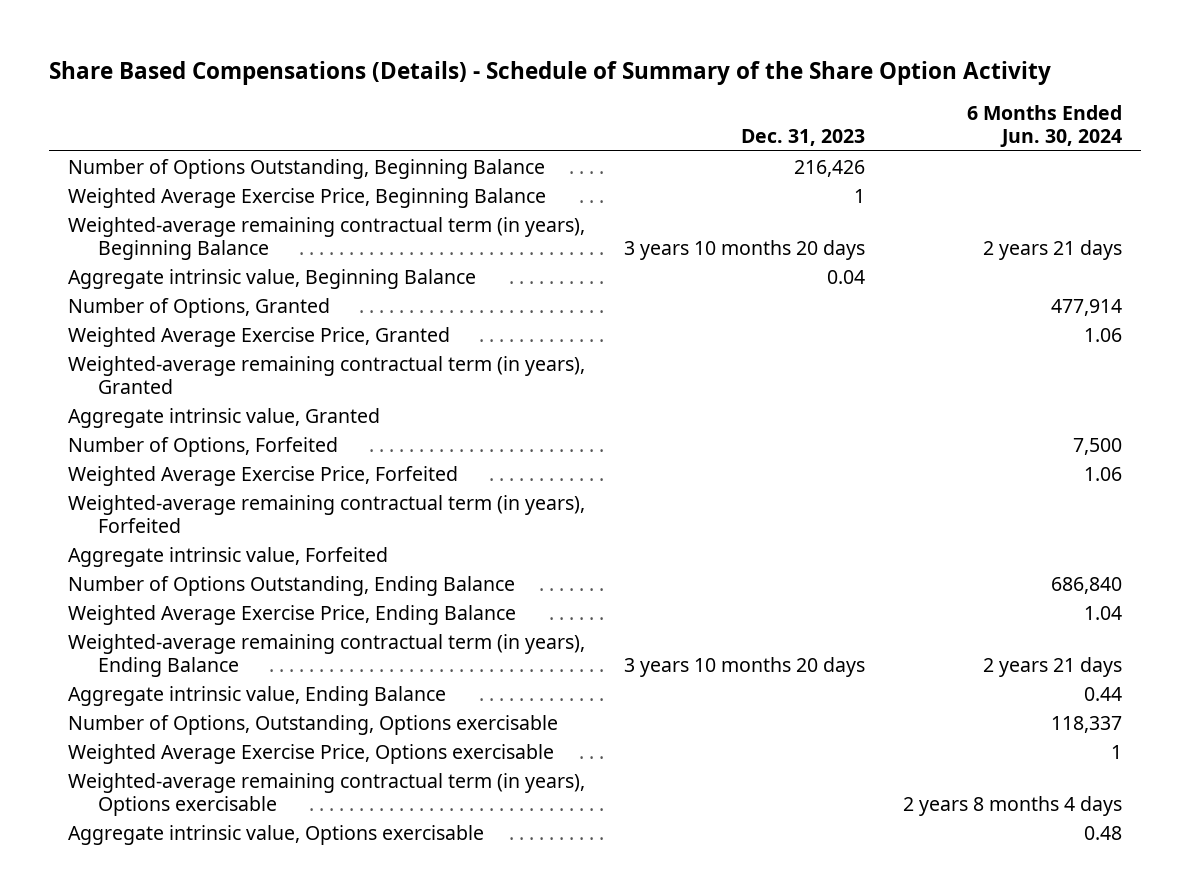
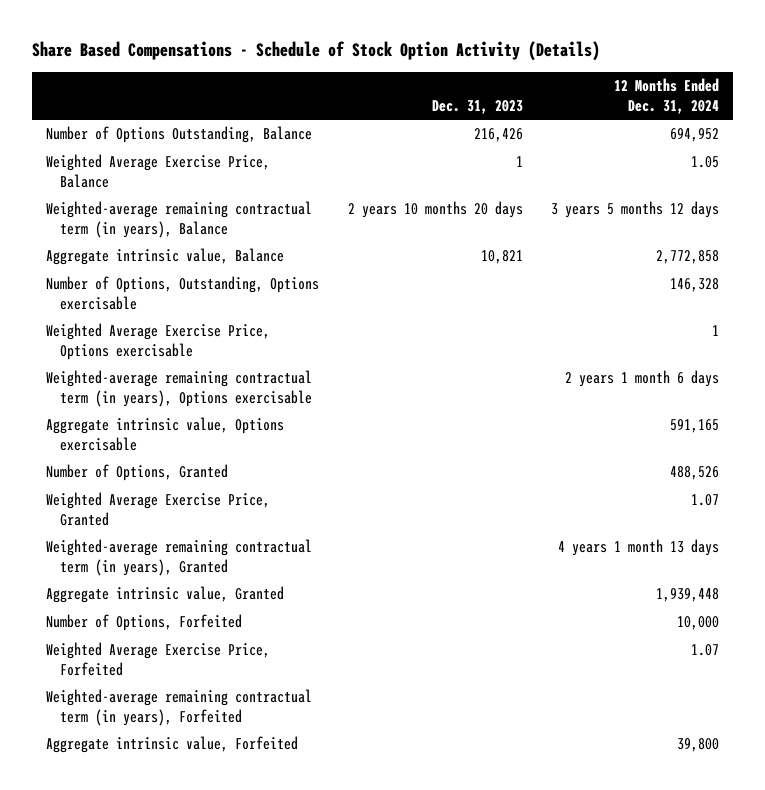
- Share Based Compensations (Details) - Schedule of Summary of the Share Option Activity
+ Share Based Compensations - Schedule of Stock Option Activity (Details)
- | Dec. 31, 2023 | 6 Months Ended Jun. 30, 2024
+ | Dec. 31, 2023 | 12 Months Ended Dec. 31, 2024
- Number of Options Outstanding, Beginning Balance | 216,426 |
- Weighted Average Exercise Price, Beginning Balance | 1 |
- Weighted-average remaining contractual term (in years), Beginning Balance | 3 years 10 months 20 days | 2 years 21 days
- Aggregate intrinsic value, Beginning Balance | 0.04 |
+ Number of Options Outstanding, Balance | 216,426 | 694,952
+ Weighted Average Exercise Price, Balance | 1 | 1.05
+ Weighted-average remaining contractual term (in years), Balance | 2 years 10 months 20 days | 3 years 5 months 12 days
+ Aggregate intrinsic value, Balance | 10,821 | 2,772,858
moved up: Number of Options, Outstanding, Options exercisable | | 146,328
moved up: Weighted Average Exercise Price, Options exercisable | | 1
moved up: Weighted-average remaining contractual term (in years), Options exercisable | | 2 years 1 month 6 days
moved up: Aggregate intrinsic value, Options exercisable | | 591,165
- Number of Options Outstanding, Ending Balance | | 686,840
- Weighted Average Exercise Price, Ending Balance | | 1.04
- Weighted-average remaining contractual term (in years), Ending Balance | 3 years 10 months 20 days | 2 years 21 days
- Aggregate intrinsic value, Ending Balance | | 0.44

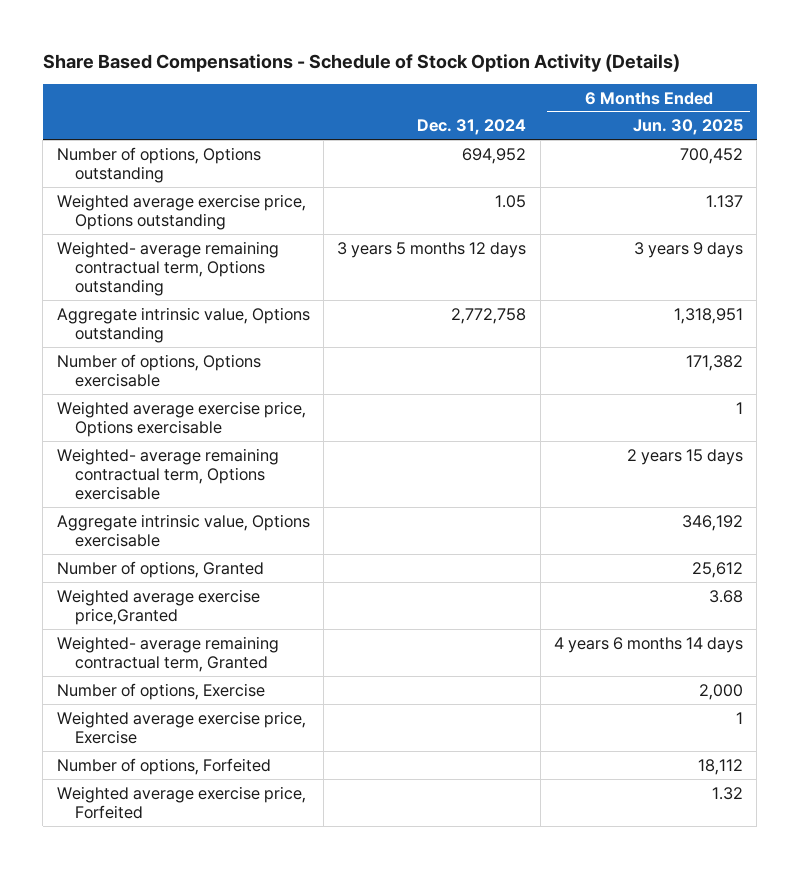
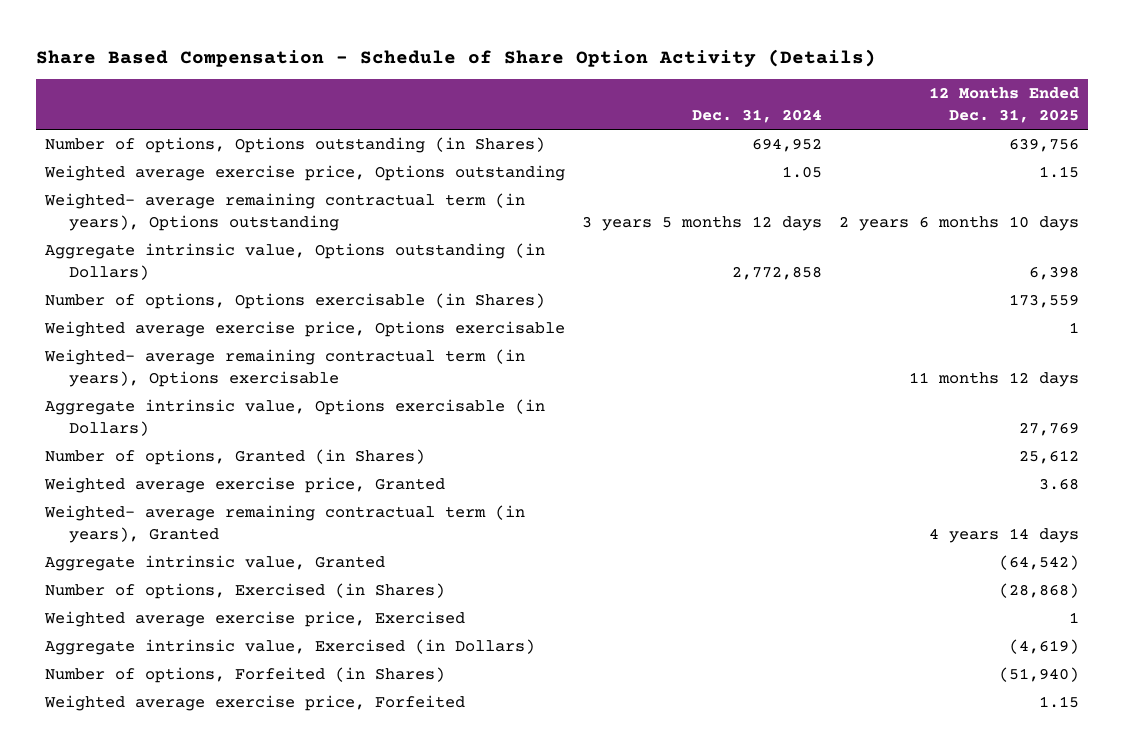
- Share Based Compensations - Schedule of Stock Option Activity (Details)
+ Share Based Compensation - Schedule of Share Option Activity (Details)
- | Dec. 31, 2024 | 6 Months Ended Jun. 30, 2025
+ | Dec. 31, 2024 | 12 Months Ended Dec. 31, 2025
- Number of options, Options outstanding | 694,952 | 700,452
+ Number of options, Options outstanding (in Shares) | 694,952 | 639,756
- Weighted- average remaining contractual term, Options outstanding | 3 years 5 months 12 days | 3 years 9 days
- Aggregate intrinsic value, Options outstanding | 2,772,758 | 1,318,951
- Number of options, Options exercisable | | 171,382
+ Weighted- average remaining contractual term (in years), Options outstanding | 3 years 5 months 12 days | 2 years 6 months 10 days
+ Aggregate intrinsic value, Options outstanding (in Dollars) | 2,772,858 | 6,398
+ Number of options, Options exercisable (in Shares) | | 173,559
- Weighted- average remaining contractual term, Options exercisable | | 2 years 15 days
- Aggregate intrinsic value, Options exercisable | | 346,192
- Number of options, Granted | | 25,612
- Weighted average exercise price,Granted | | 3.68
- Weighted- average remaining contractual term, Granted | | 4 years 6 months 14 days
- Number of options, Exercise | | 2,000
- Weighted average exercise price, Exercise | | 1
- Number of options, Forfeited | | 18,112
+ Weighted- average remaining contractual term (in years), Options exercisable | | 11 months 12 days
+ Aggregate intrinsic value, Options exercisable (in Dollars) | | 27,769
+ Number of options, Granted (in Shares) | | 25,612
+ Weighted average exercise price, Granted | | 3.68
+ Weighted- average remaining contractual term (in years), Granted | | 4 years 14 days
+ Aggregate intrinsic value, Granted | | (64,542)
+ Number of options, Exercised (in Shares) | | (28,868)
+ Weighted average exercise price, Exercised | | 1
+ Aggregate intrinsic value, Exercised (in Dollars) | | (4,619)
+ Number of options, Forfeited (in Shares) | | (51,940)

